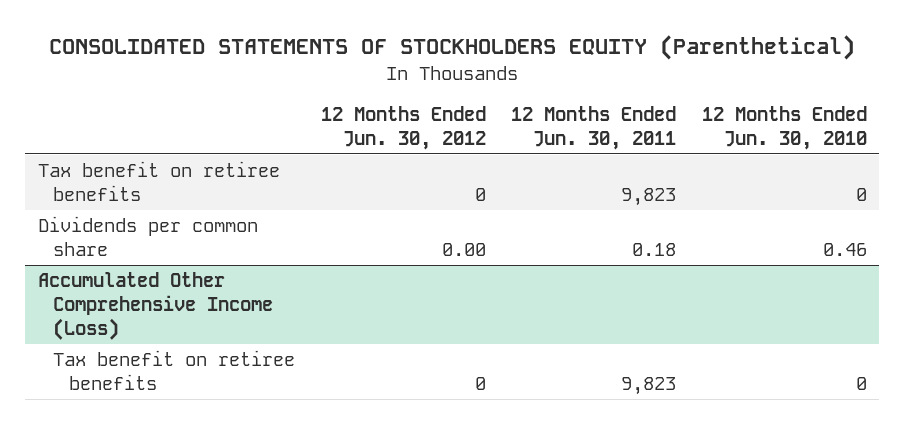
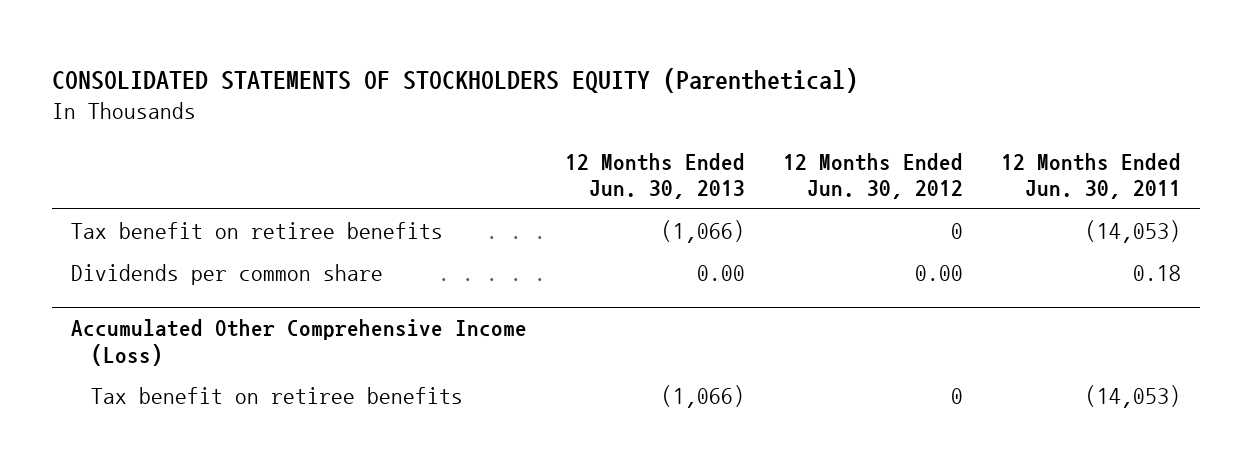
- | 12 Months Ended Jun. 30, 2012 | 12 Months Ended Jun. 30, 2011 | 12 Months Ended Jun. 30, 2010
+ | 12 Months Ended Jun. 30, 2013 | 12 Months Ended Jun. 30, 2012 | 12 Months Ended Jun. 30, 2011
- Tax benefit on retiree benefits | 0 | 9,823 | 0
+ Tax benefit on retiree benefits | (1,066) | 0 | (14,053)
@ Accumulated Other Comprehensive Income (Loss)
- Tax benefit on retiree benefits | 0 | 9,823 | 0
+ Tax benefit on retiree benefits | (1,066) | 0 | (14,053)

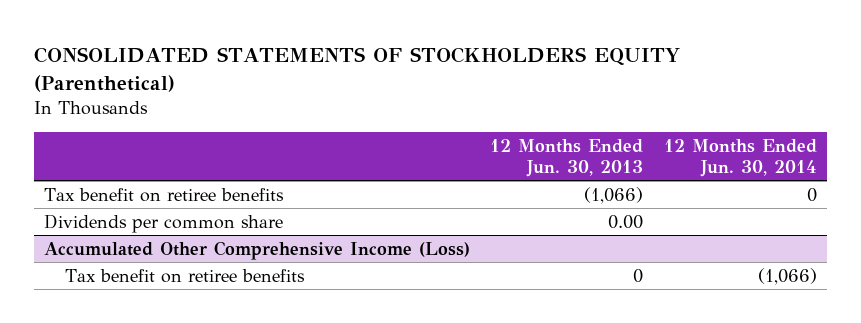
- | 12 Months Ended Jun. 30, 2013 | 12 Months Ended Jun. 30, 2012 | 12 Months Ended Jun. 30, 2011
+ | 12 Months Ended Jun. 30, 2013 | 12 Months Ended Jun. 30, 2014
@ Accumulated Other Comprehensive Income (Loss)
- Tax benefit on retiree benefits | (1,066) | 0 | (14,053)
+ Tax benefit on retiree benefits | 0 | (1,066)

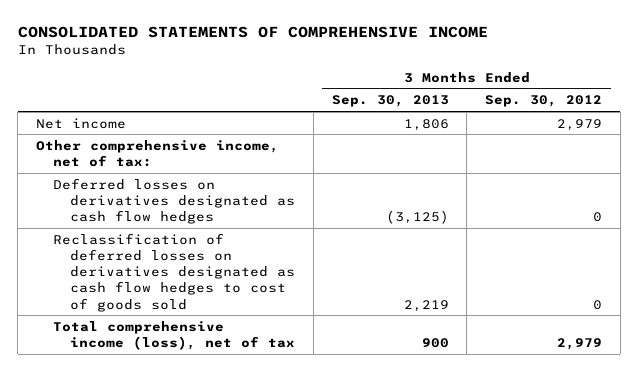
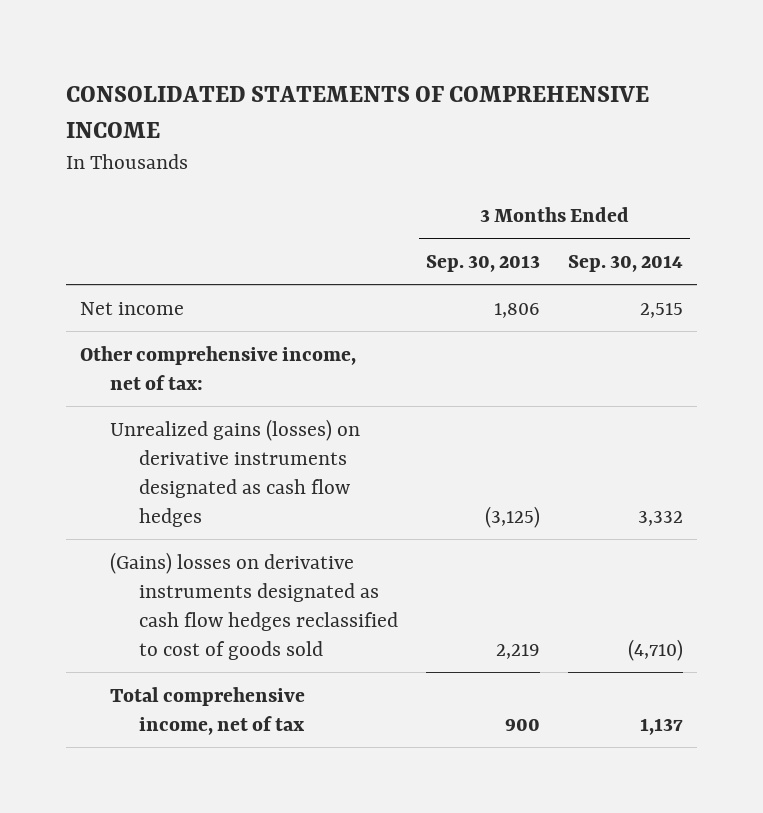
- | 3 Months Ended Sep. 30, 2013 | 3 Months Ended Sep. 30, 2012
+ | 3 Months Ended Sep. 30, 2013 | 3 Months Ended Sep. 30, 2014
- Deferred losses on derivatives designated as cash flow hedges | (3,125) | 0
- Reclassification of deferred losses on derivatives designated as cash flow hedges to cost of goods sold | 2,219 | 0
- Total comprehensive income (loss), net of tax | 900 | 2,979
+ Unrealized gains (losses) on derivative instruments designated as cash flow hedges | (3,125) | 3,332
+ (Gains) losses on derivative instruments designated as cash flow hedges reclassified to cost of goods sold | 2,219 | (4,710)
+ Total comprehensive income, net of tax | 900 | 1,137

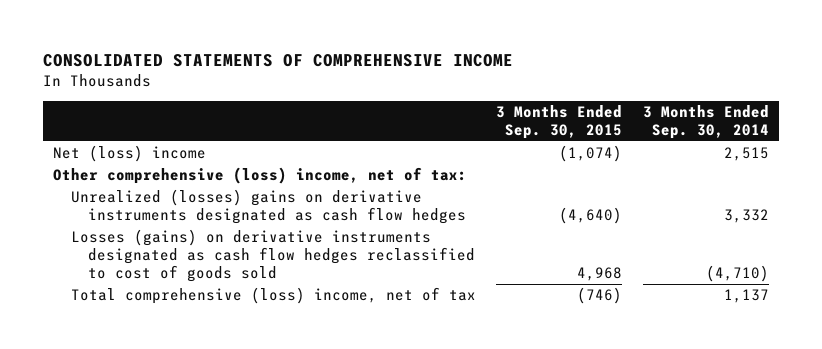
- | 3 Months Ended Sep. 30, 2013 | 3 Months Ended Sep. 30, 2014
+ | 3 Months Ended Sep. 30, 2015 | 3 Months Ended Sep. 30, 2014
- Net income | 1,806 | 2,515
- Other comprehensive income, net of tax:
- Unrealized gains (losses) on derivative instruments designated as cash flow hedges | (3,125) | 3,332
- (Gains) losses on derivative instruments designated as cash flow hedges reclassified to cost of goods sold | 2,219 | (4,710)
- Total comprehensive income, net of tax | 900 | 1,137
+ Net (loss) income | (1,074) | 2,515
+ Other comprehensive (loss) income, net of tax:
+ Unrealized (losses) gains on derivative instruments designated as cash flow hedges | (4,640) | 3,332
+ Losses (gains) on derivative instruments designated as cash flow hedges reclassified to cost of goods sold | 4,968 | (4,710)
+ Total comprehensive (loss) income, net of tax | (746) | 1,137

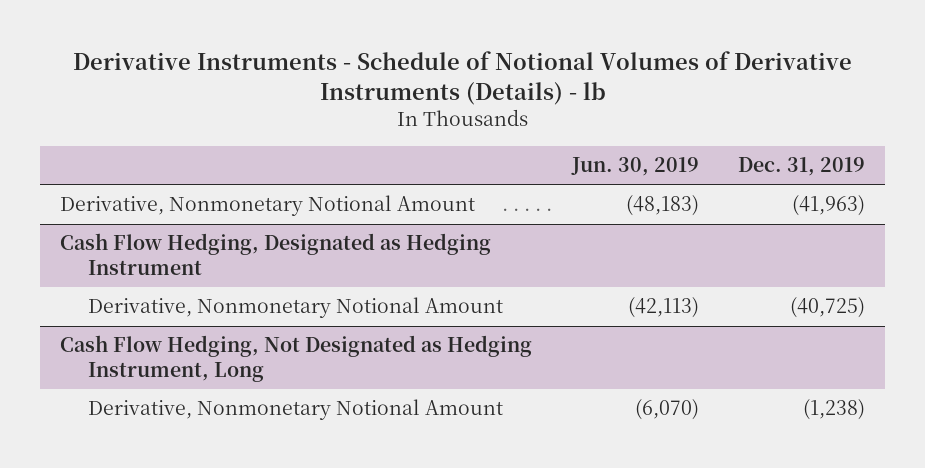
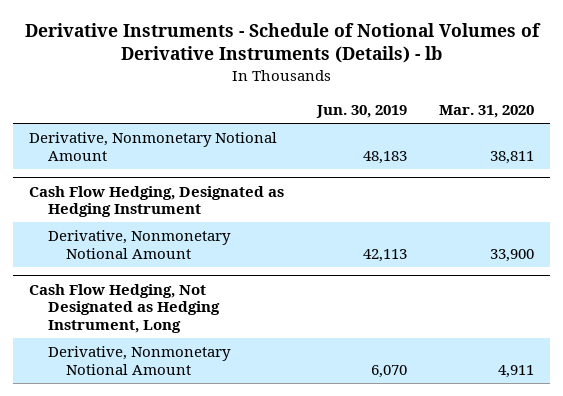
- | Jun. 30, 2019 | Dec. 31, 2019
+ | Jun. 30, 2019 | Mar. 31, 2020
- Derivative, Nonmonetary Notional Amount | (48,183) | (41,963)
+ Derivative, Nonmonetary Notional Amount | 48,183 | 38,811
@ Cash Flow Hedging, Designated as Hedging Instrument
- Derivative, Nonmonetary Notional Amount | (42,113) | (40,725)
+ Derivative, Nonmonetary Notional Amount | 42,113 | 33,900
@ Cash Flow Hedging, Not Designated as Hedging Instrument, Long
- Derivative, Nonmonetary Notional Amount | (6,070) | (1,238)
+ Derivative, Nonmonetary Notional Amount | 6,070 | 4,911

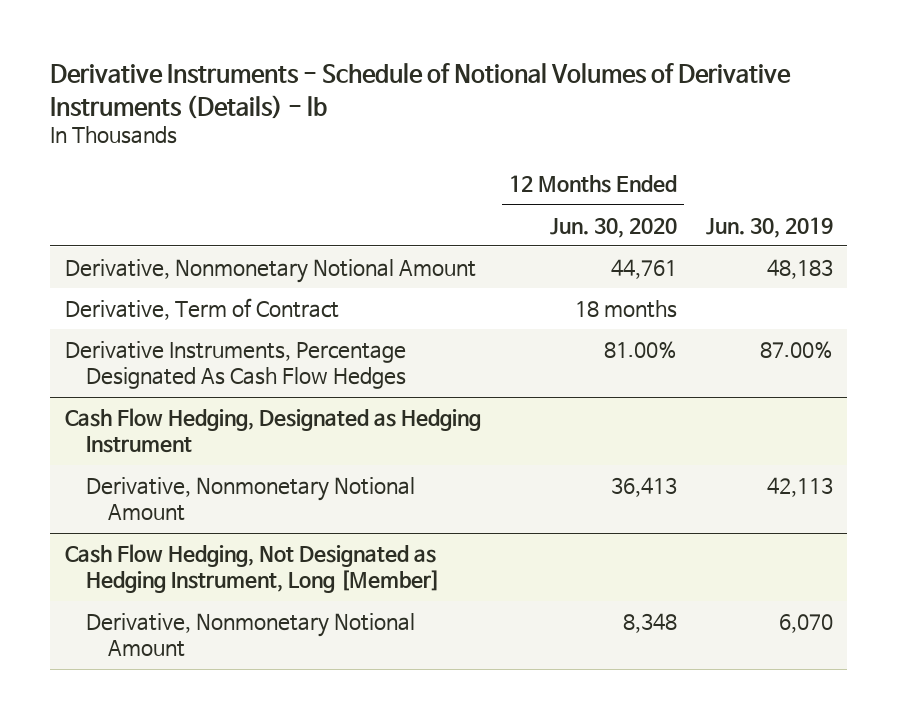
- | Jun. 30, 2019 | Mar. 31, 2020
+ | 12 Months Ended Jun. 30, 2020 | Jun. 30, 2019
+ Derivative, Term of Contract | 18 months |
+ Derivative Instruments, Percentage Designated As Cash Flow Hedges | 81.00% | 87.00%
- Cash Flow Hedging, Not Designated as Hedging Instrument, Long
+ Cash Flow Hedging, Not Designated as Hedging Instrument, Long [Member]

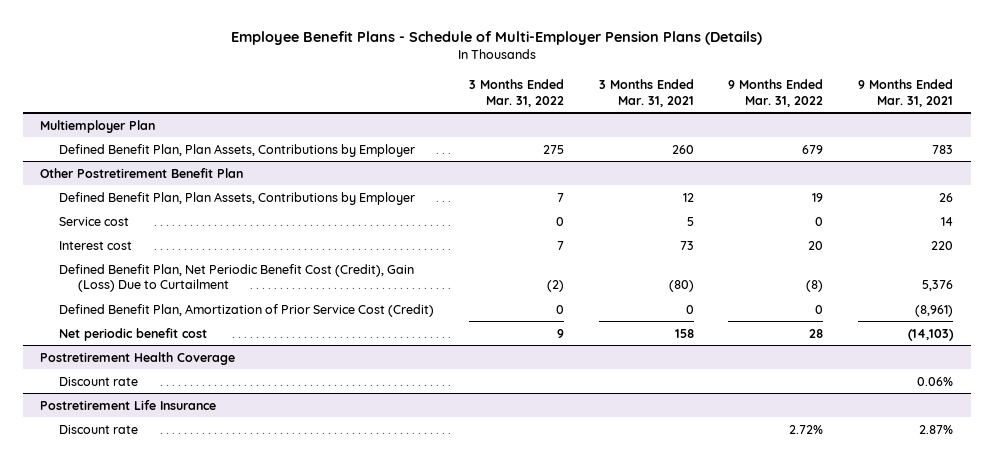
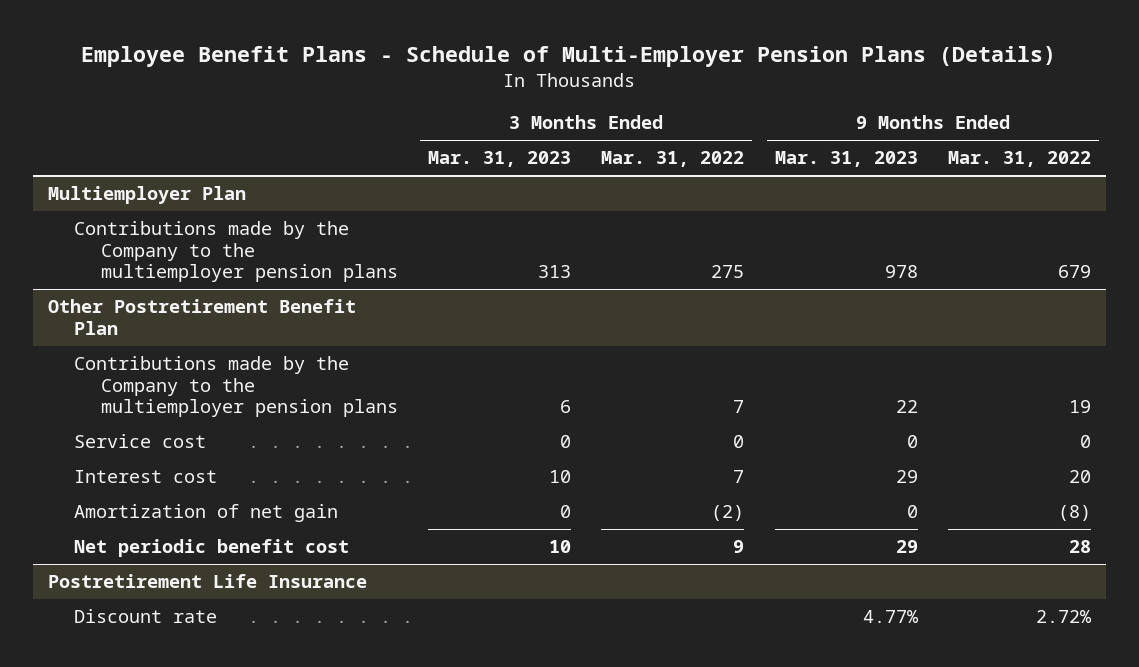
- | 3 Months Ended Mar. 31, 2022 | 3 Months Ended Mar. 31, 2021 | 9 Months Ended Mar. 31, 2022 | 9 Months Ended Mar. 31, 2021
+ | 3 Months Ended Mar. 31, 2023 | 3 Months Ended Mar. 31, 2022 | 9 Months Ended Mar. 31, 2023 | 9 Months Ended Mar. 31, 2022
@ Multiemployer Plan
- Defined Benefit Plan, Plan Assets, Contributions by Employer | 275 | 260 | 679 | 783
+ Contributions made by the Company to the multiemployer pension plans | 313 | 275 | 978 | 679
@ Other Postretirement Benefit Plan
- Defined Benefit Plan, Plan Assets, Contributions by Employer | 7 | 12 | 19 | 26
+ Contributions made by the Company to the multiemployer pension plans | 6 | 7 | 22 | 19
- Defined Benefit Plan, Net Periodic Benefit Cost (Credit), Gain (Loss) Due to Curtailment | (2) | (80) | (8) | 5,376
- Defined Benefit Plan, Amortization of Prior Service Cost (Credit) | 0 | 0 | 0 | (8,961)
+ Amortization of net gain | 0 | (2) | 0 | (8)
- Postretirement Health Coverage
- Discount rate | | | | 0.06%

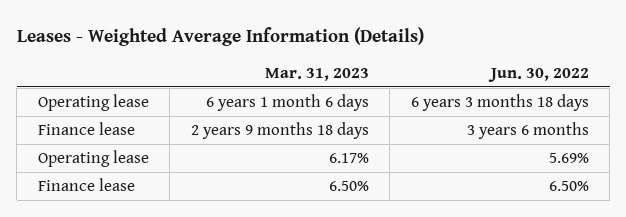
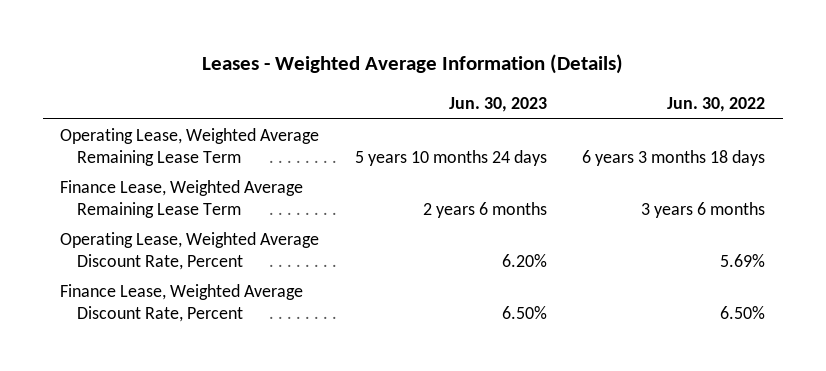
- | Mar. 31, 2023 | Jun. 30, 2022
+ | Jun. 30, 2023 | Jun. 30, 2022
- Operating lease | 6 years 1 month 6 days | 6 years 3 months 18 days
- Finance lease | 2 years 9 months 18 days | 3 years 6 months
- Operating lease | 6.17% | 5.69%
- Finance lease | 6.50% | 6.50%
+ Operating Lease, Weighted Average Remaining Lease Term | 5 years 10 months 24 days | 6 years 3 months 18 days
+ Finance Lease, Weighted Average Remaining Lease Term | 2 years 6 months | 3 years 6 months
+ Operating Lease, Weighted Average Discount Rate, Percent | 6.20% | 5.69%
+ Finance Lease, Weighted Average Discount Rate, Percent | 6.50% | 6.50%

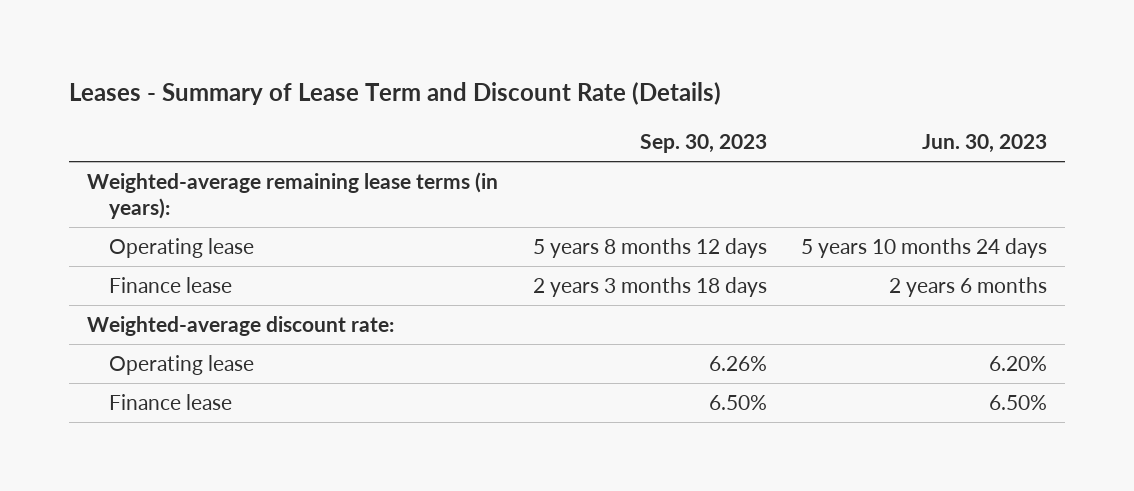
- Leases - Weighted Average Information (Details)
+ Leases - Summary of Lease Term and Discount Rate (Details)
- | Jun. 30, 2023 | Jun. 30, 2022
+ | Sep. 30, 2023 | Jun. 30, 2023
- Operating Lease, Weighted Average Remaining Lease Term | 5 years 10 months 24 days | 6 years 3 months 18 days
- Finance Lease, Weighted Average Remaining Lease Term | 2 years 6 months | 3 years 6 months
- Operating Lease, Weighted Average Discount Rate, Percent | 6.20% | 5.69%
- Finance Lease, Weighted Average Discount Rate, Percent | 6.50% | 6.50%
+ Weighted-average remaining lease terms (in years):
+ Operating lease | 5 years 8 months 12 days | 5 years 10 months 24 days
+ Finance lease | 2 years 3 months 18 days | 2 years 6 months
+ Weighted-average discount rate:
+ Operating lease | 6.26% | 6.20%
+ Finance lease | 6.50% | 6.50%

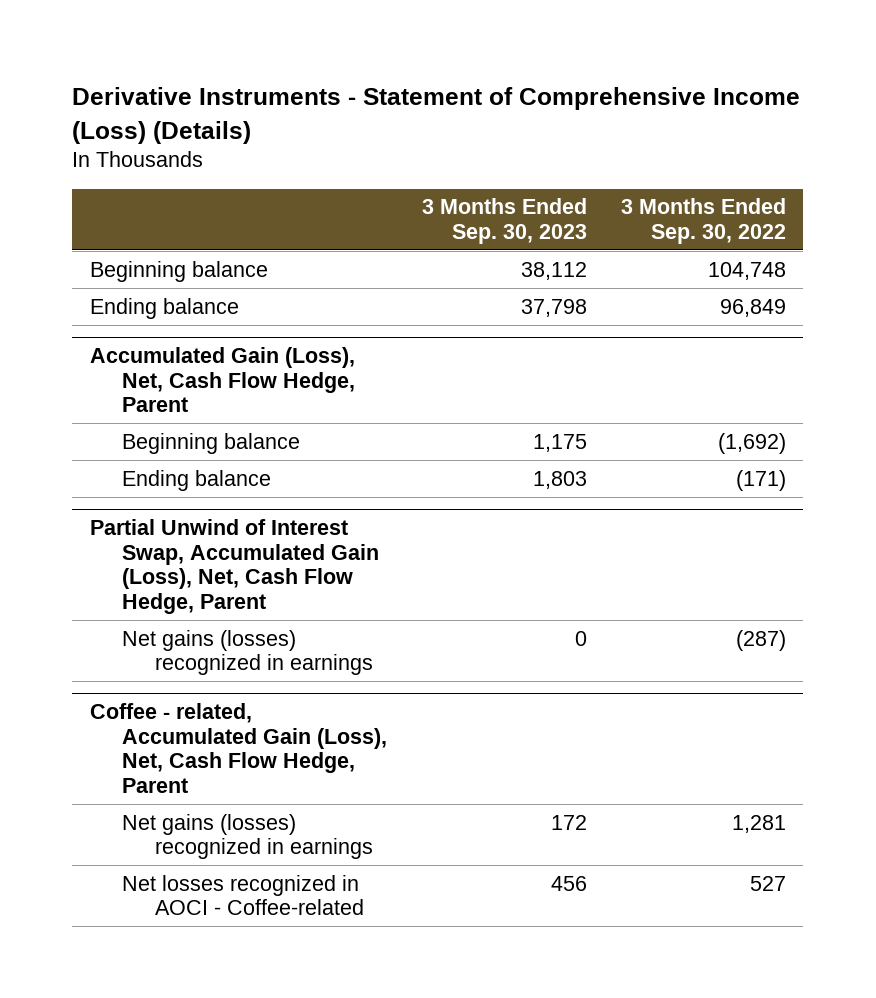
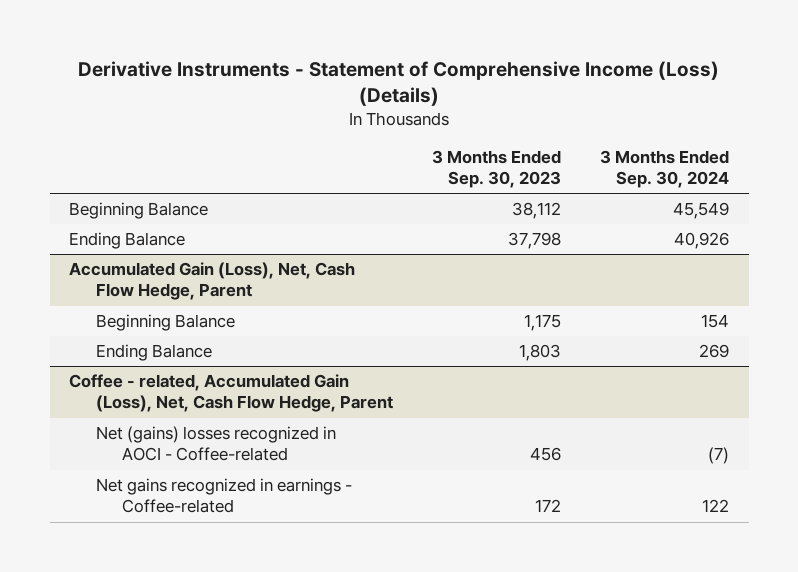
- | 3 Months Ended Sep. 30, 2023 | 3 Months Ended Sep. 30, 2022
+ | 3 Months Ended Sep. 30, 2023 | 3 Months Ended Sep. 30, 2024
- Beginning balance | 38,112 | 104,748
- Ending balance | 37,798 | 96,849
+ Beginning Balance | 38,112 | 45,549
+ Ending Balance | 37,798 | 40,926
@ Accumulated Gain (Loss), Net, Cash Flow Hedge, Parent
- Beginning balance | 1,175 | (1,692)
- Ending balance | 1,803 | (171)
- Partial Unwind of Interest Swap, Accumulated Gain (Loss), Net, Cash Flow Hedge, Parent
- Net gains (losses) recognized in earnings | 0 | (287)
@ Accumulated Gain (Loss), Net, Cash Flow Hedge, Parent
+ Beginning Balance | 1,175 | 154
+ Ending Balance | 1,803 | 269
@ Coffee - related, Accumulated Gain (Loss), Net, Cash Flow Hedge, Parent
- Net gains (losses) recognized in earnings | 172 | 1,281
- Net losses recognized in AOCI - Coffee-related | 456 | 527
+ Net (gains) losses recognized in AOCI - Coffee-related | 456 | (7)
+ Net gains recognized in earnings - Coffee-related | 172 | 122

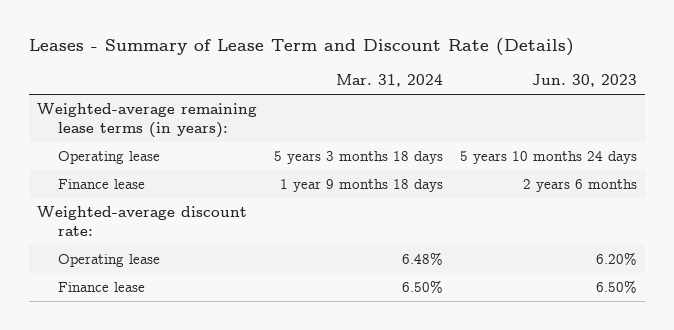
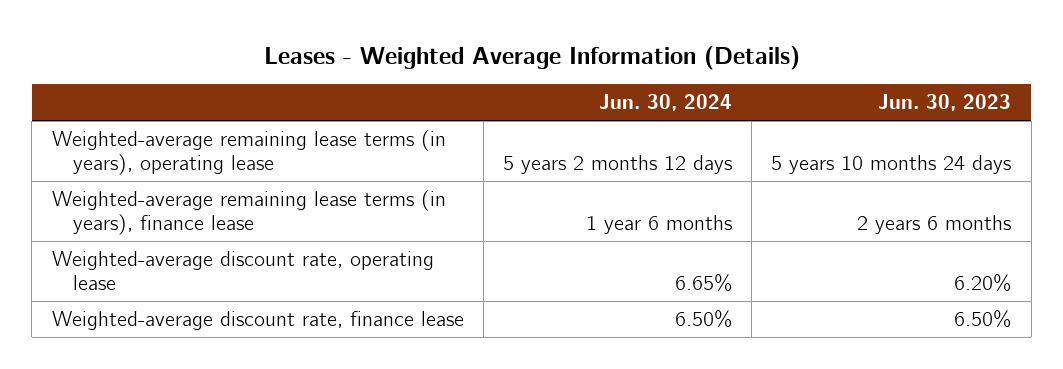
- Leases - Summary of Lease Term and Discount Rate (Details)
+ Leases - Weighted Average Information (Details)
- | Mar. 31, 2024 | Jun. 30, 2023
+ | Jun. 30, 2024 | Jun. 30, 2023
- Weighted-average remaining lease terms (in years):
- Operating lease | 5 years 3 months 18 days | 5 years 10 months 24 days
- Finance lease | 1 year 9 months 18 days | 2 years 6 months
- Weighted-average discount rate:
- Operating lease | 6.48% | 6.20%
- Finance lease | 6.50% | 6.50%
+ Weighted-average remaining lease terms (in years), operating lease | 5 years 2 months 12 days | 5 years 10 months 24 days
+ Weighted-average remaining lease terms (in years), finance lease | 1 year 6 months | 2 years 6 months
+ Weighted-average discount rate, operating lease | 6.65% | 6.20%
+ Weighted-average discount rate, finance lease | 6.50% | 6.50%

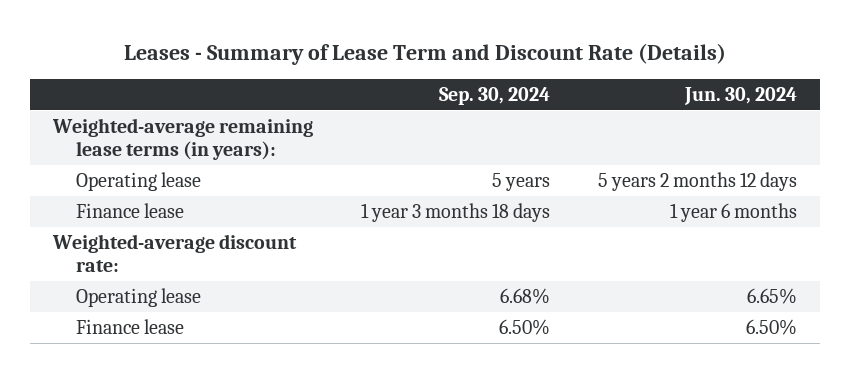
- Leases - Weighted Average Information (Details)
+ Leases - Summary of Lease Term and Discount Rate (Details)
- | Jun. 30, 2024 | Jun. 30, 2023
+ | Sep. 30, 2024 | Jun. 30, 2024
- Weighted-average remaining lease terms (in years), operating lease | 5 years 2 months 12 days | 5 years 10 months 24 days
- Weighted-average remaining lease terms (in years), finance lease | 1 year 6 months | 2 years 6 months
- Weighted-average discount rate, operating lease | 6.65% | 6.20%
- Weighted-average discount rate, finance lease | 6.50% | 6.50%
+ Weighted-average remaining lease terms (in years):
+ Operating lease | 5 years | 5 years 2 months 12 days
+ Finance lease | 1 year 3 months 18 days | 1 year 6 months
+ Weighted-average discount rate:
+ Operating lease | 6.68% | 6.65%
+ Finance lease | 6.50% | 6.50%

